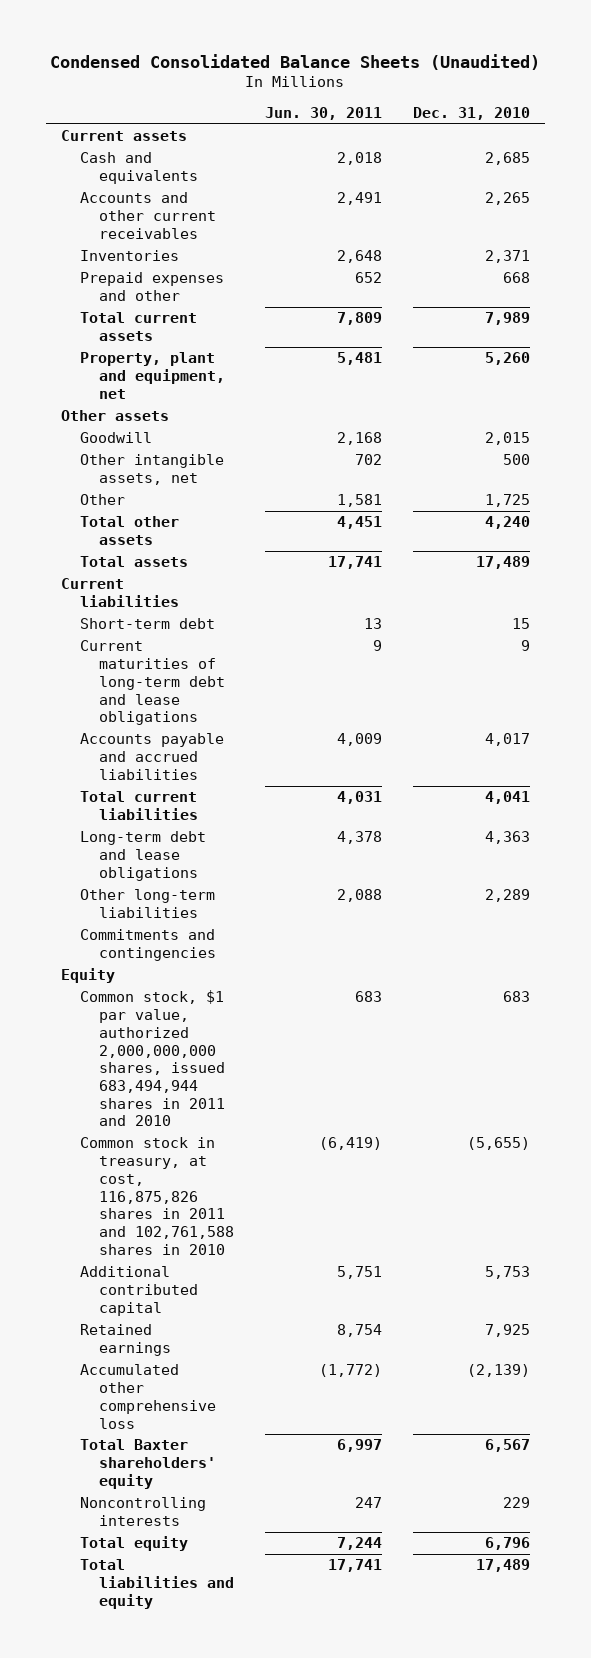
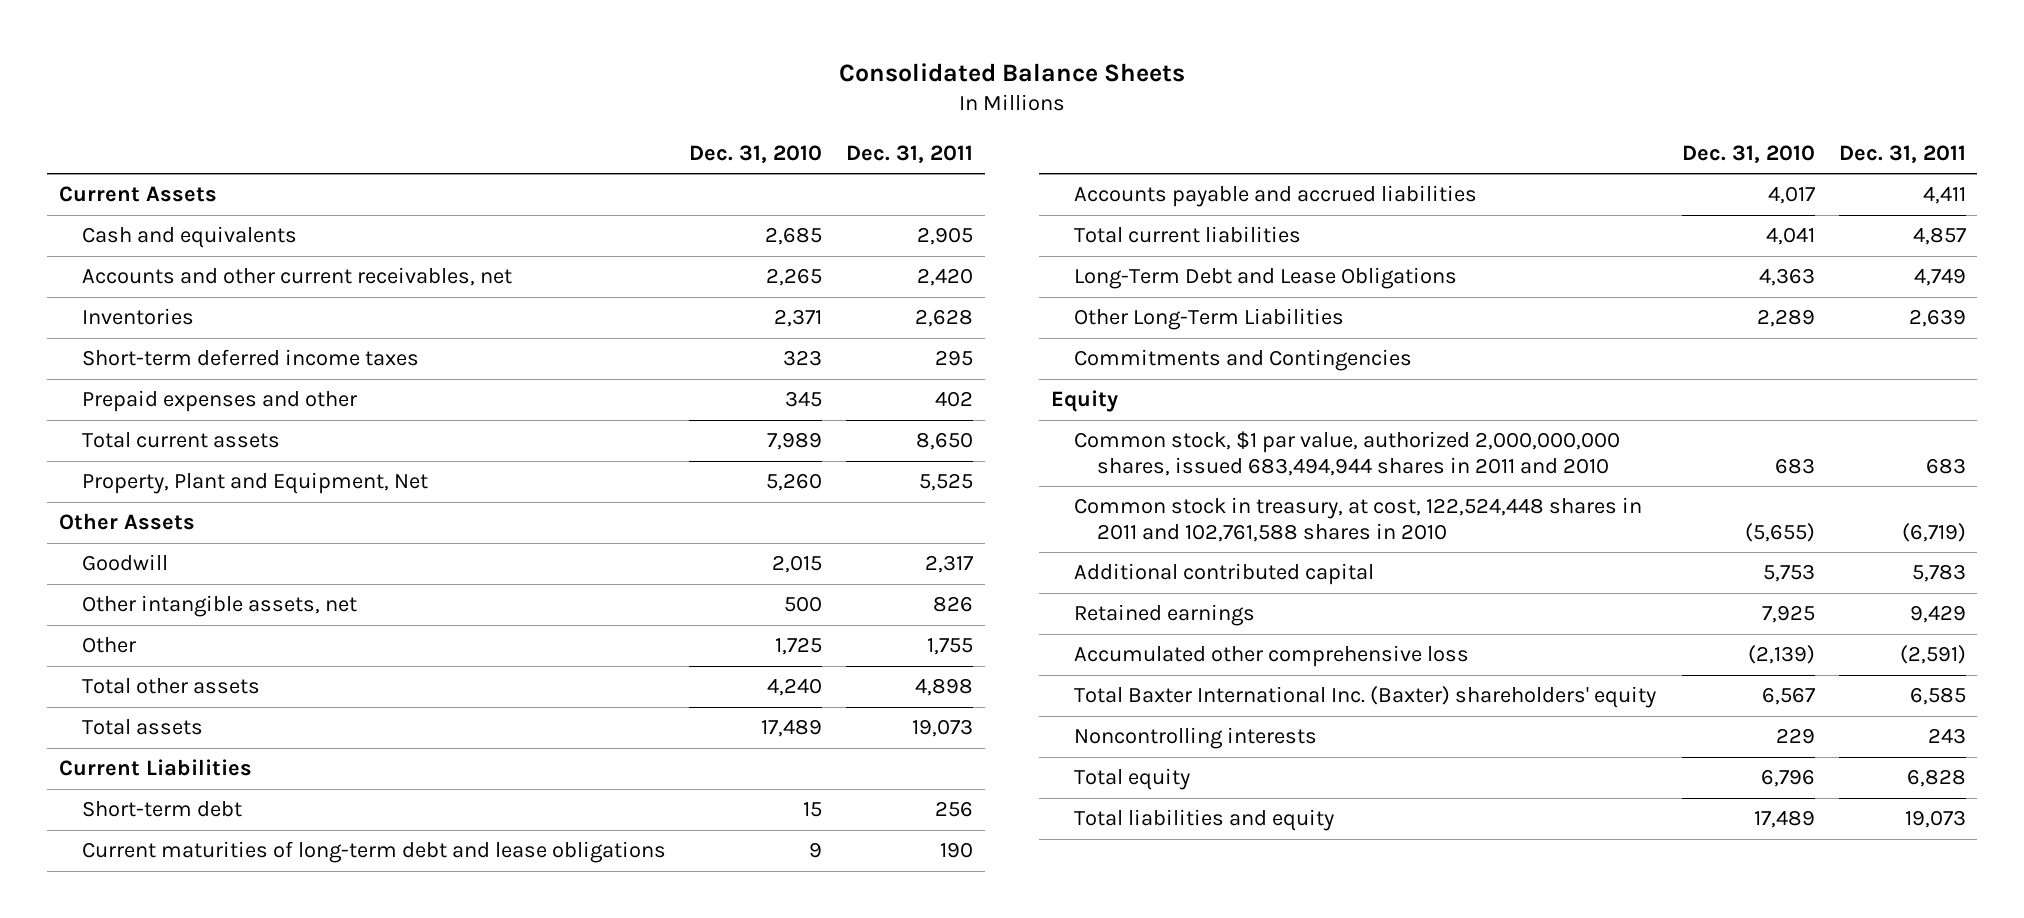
- Condensed Consolidated Balance Sheets (Unaudited)
+ Consolidated Balance Sheets
- | Jun. 30, 2011 | Dec. 31, 2010
+ | Dec. 31, 2010 | Dec. 31, 2011
- Current assets
+ Current Assets
- Accounts and other current receivables | 2,491 | 2,265
+ Accounts and other current receivables, net | 2,265 | 2,420
- Prepaid expenses and other | 652 | 668
+ Short-term deferred income taxes | 323 | 295
+ Prepaid expenses and other | 345 | 402
- Property, plant and equipment, net | 5,481 | 5,260
- Other assets
+ Property, Plant and Equipment, Net | 5,260 | 5,525
+ Other Assets
- Current liabilities
+ Current Liabilities
- Long-term debt and lease obligations | 4,378 | 4,363
- Other long-term liabilities | 2,088 | 2,289
- Commitments and contingencies
+ Long-Term Debt and Lease Obligations | 4,363 | 4,749
+ Other Long-Term Liabilities | 2,289 | 2,639
+ Commitments and Contingencies
- Common stock in treasury, at cost, 116,875,826 shares in 2011 and 102,761,588 shares in 2010 | (6,419) | (5,655)
+ Common stock in treasury, at cost, 122,524,448 shares in 2011 and 102,761,588 shares in 2010 | (5,655) | (6,719)
- Total Baxter shareholders' equity | 6,997 | 6,567
+ Total Baxter International Inc. (Baxter) shareholders' equity | 6,567 | 6,585

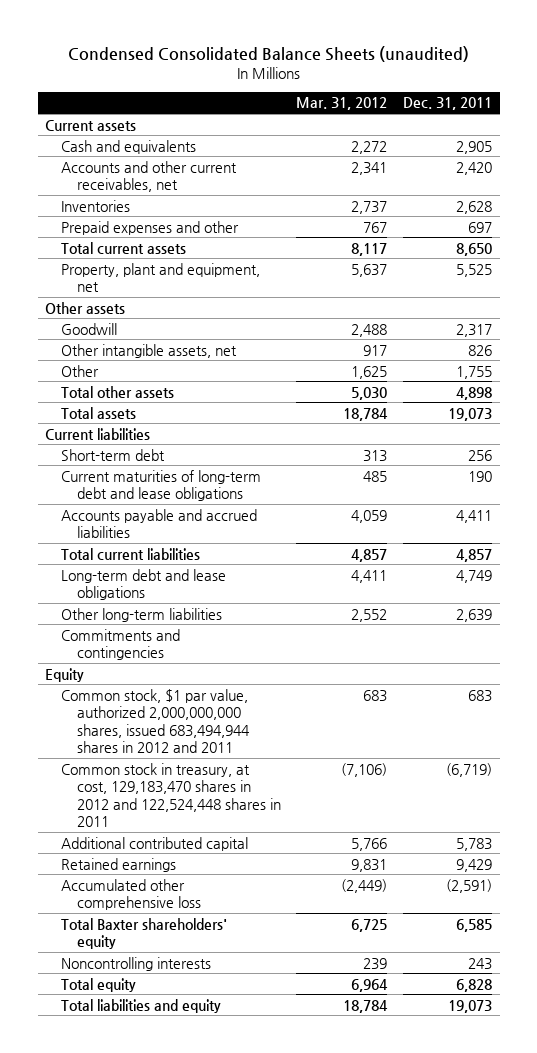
- Consolidated Balance Sheets
+ Condensed Consolidated Balance Sheets (unaudited)
- | Dec. 31, 2010 | Dec. 31, 2011
+ | Mar. 31, 2012 | Dec. 31, 2011
- Current Assets
+ Current assets
- Short-term deferred income taxes | 323 | 295
- Prepaid expenses and other | 345 | 402
+ Prepaid expenses and other | 767 | 697
- Property, Plant and Equipment, Net | 5,260 | 5,525
- Other Assets
+ Property, plant and equipment, net | 5,637 | 5,525
+ Other assets
- Current Liabilities
+ Current liabilities
- Long-Term Debt and Lease Obligations | 4,363 | 4,749
- Other Long-Term Liabilities | 2,289 | 2,639
- Commitments and Contingencies
+ Long-term debt and lease obligations | 4,411 | 4,749
+ Other long-term liabilities | 2,552 | 2,639
+ Commitments and contingencies
- Common stock, $1 par value, authorized 2,000,000,000 shares, issued 683,494,944 shares in 2011 and 2010 | 683 | 683
- Common stock in treasury, at cost, 122,524,448 shares in 2011 and 102,761,588 shares in 2010 | (5,655) | (6,719)
+ Common stock, $1 par value, authorized 2,000,000,000 shares, issued 683,494,944 shares in 2012 and 2011 | 683 | 683
+ Common stock in treasury, at cost, 129,183,470 shares in 2012 and 122,524,448 shares in 2011 | (7,106) | (6,719)
- Total Baxter International Inc. (Baxter) shareholders' equity | 6,567 | 6,585
+ Total Baxter shareholders' equity | 6,725 | 6,585

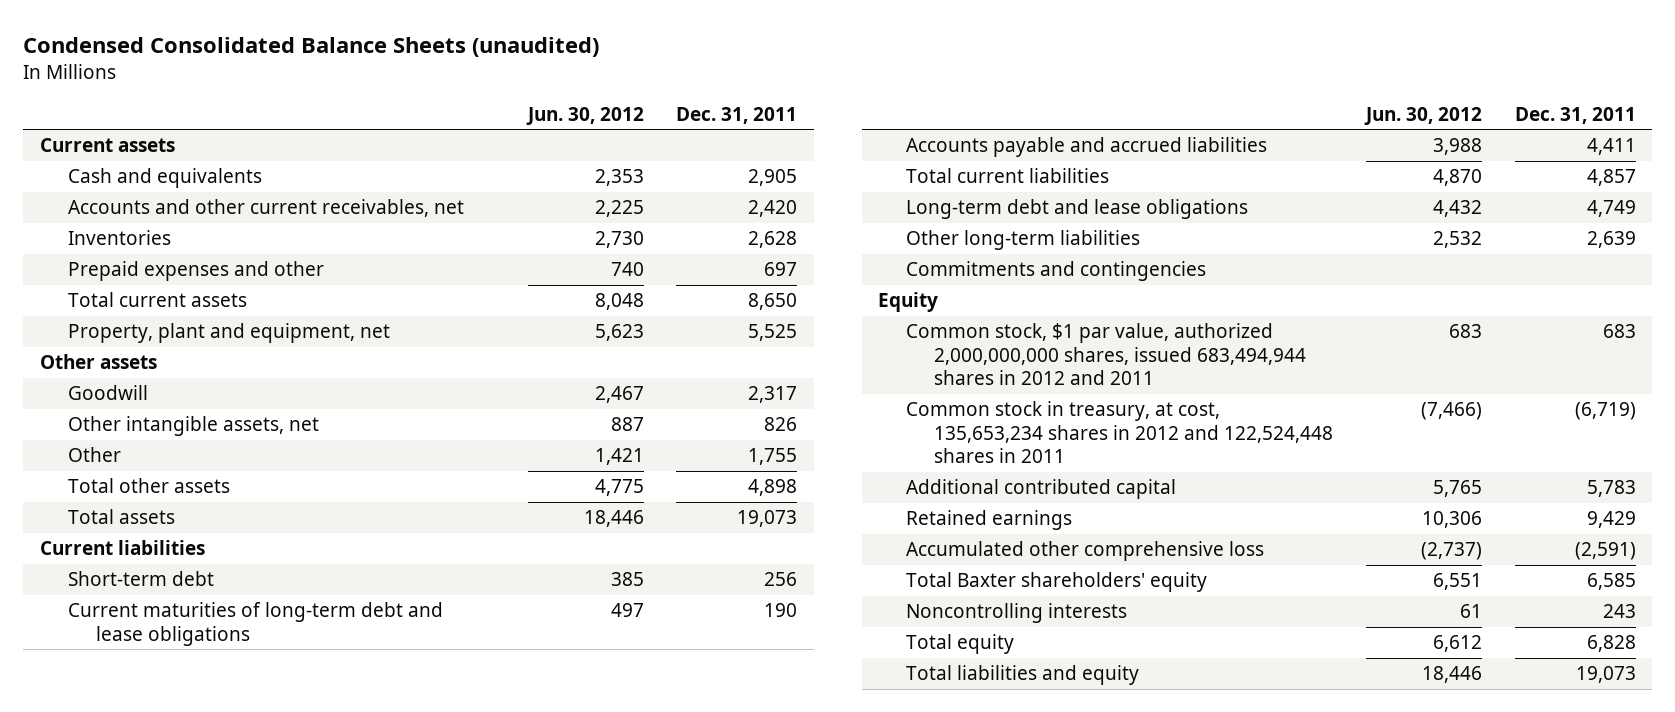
- | Mar. 31, 2012 | Dec. 31, 2011
+ | Jun. 30, 2012 | Dec. 31, 2011
- Common stock in treasury, at cost, 129,183,470 shares in 2012 and 122,524,448 shares in 2011 | (7,106) | (6,719)
+ Common stock in treasury, at cost, 135,653,234 shares in 2012 and 122,524,448 shares in 2011 | (7,466) | (6,719)

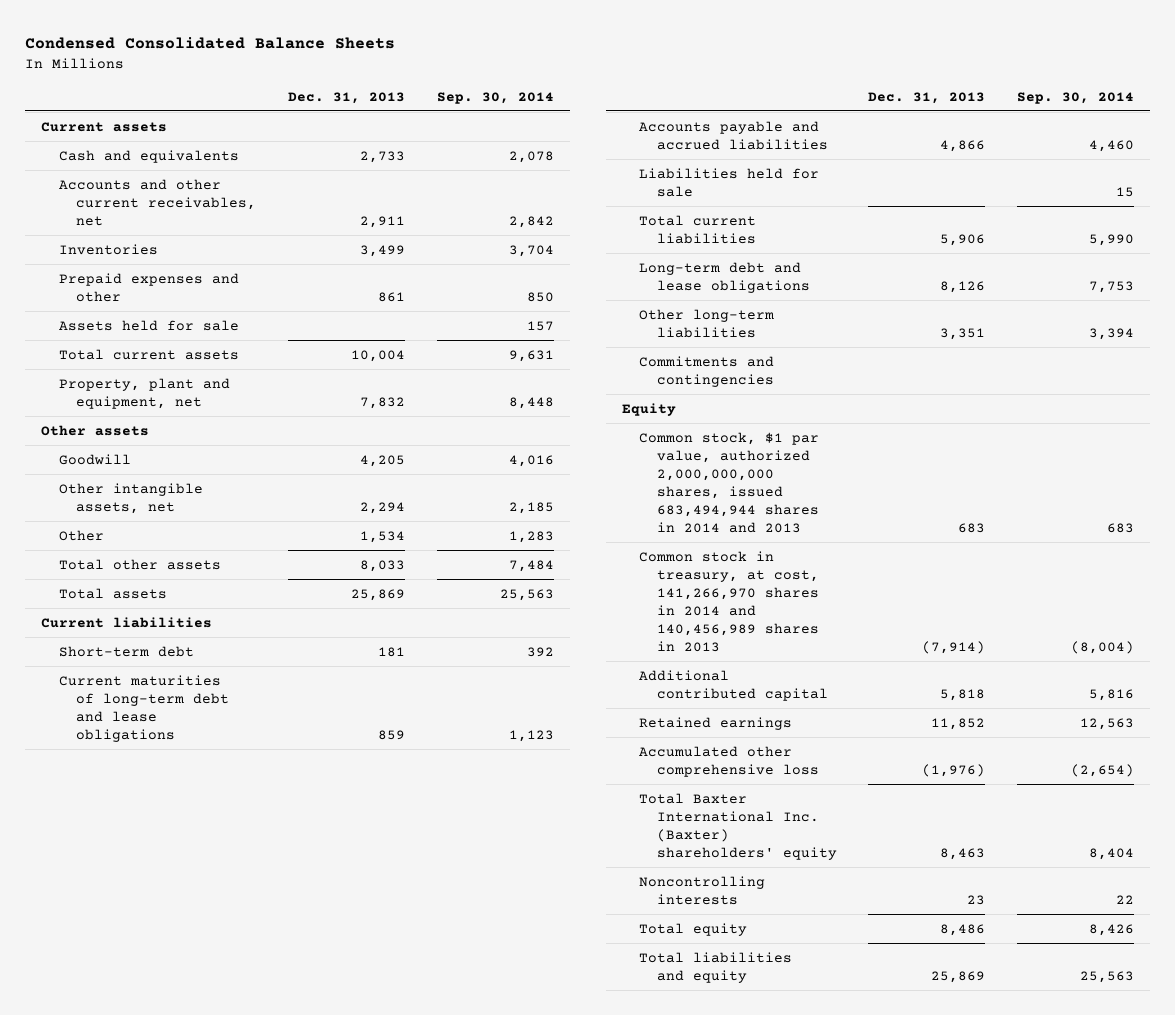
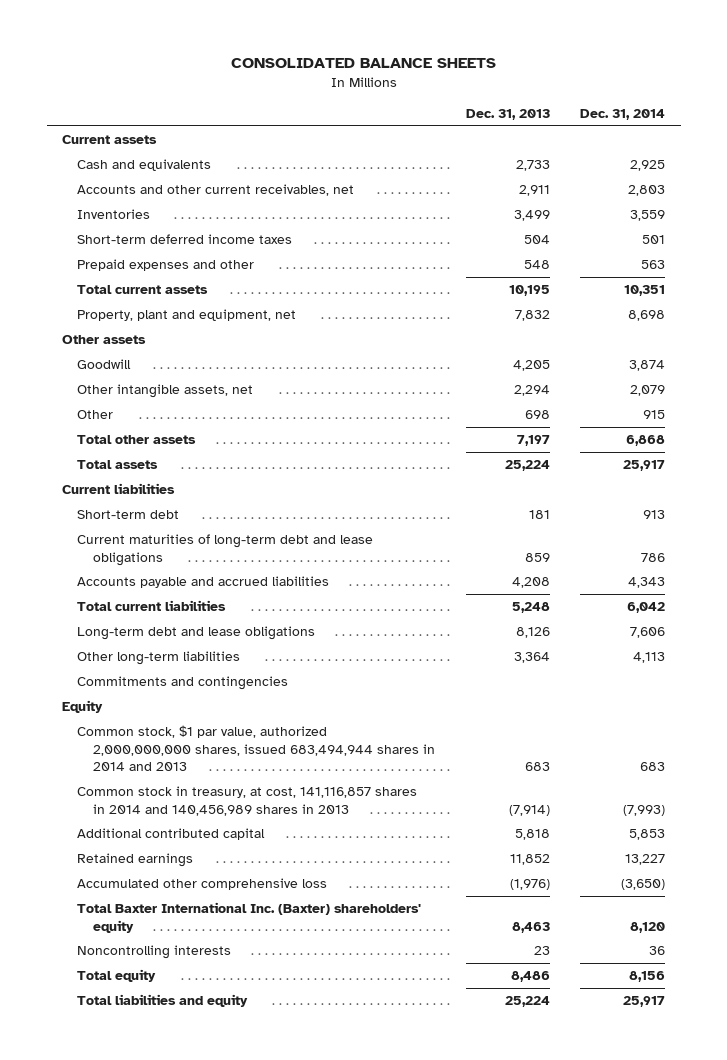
- Condensed Consolidated Balance Sheets
+ CONSOLIDATED BALANCE SHEETS
- | Dec. 31, 2013 | Sep. 30, 2014
+ | Dec. 31, 2013 | Dec. 31, 2014
- Prepaid expenses and other | 861 | 850
- Assets held for sale | | 157
- Total current assets | 10,004 | 9,631
+ Short-term deferred income taxes | 504 | 501
+ Prepaid expenses and other | 548 | 563
+ Total current assets | 10,195 | 10,351
- Other | 1,534 | 1,283
- Total other assets | 8,033 | 7,484
- Total assets | 25,869 | 25,563
+ Other | 698 | 915
+ Total other assets | 7,197 | 6,868
+ Total assets | 25,224 | 25,917
- Accounts payable and accrued liabilities | 4,866 | 4,460
- Liabilities held for sale | | 15
- Total current liabilities | 5,906 | 5,990
+ Accounts payable and accrued liabilities | 4,208 | 4,343
+ Total current liabilities | 5,248 | 6,042
- Other long-term liabilities | 3,351 | 3,394
+ Other long-term liabilities | 3,364 | 4,113
- Common stock in treasury, at cost, 141,266,970 shares in 2014 and 140,456,989 shares in 2013 | (7,914) | (8,004)
+ Common stock in treasury, at cost, 141,116,857 shares in 2014 and 140,456,989 shares in 2013 | (7,914) | (7,993)
- Total liabilities and equity | 25,869 | 25,563
+ Total liabilities and equity | 25,224 | 25,917

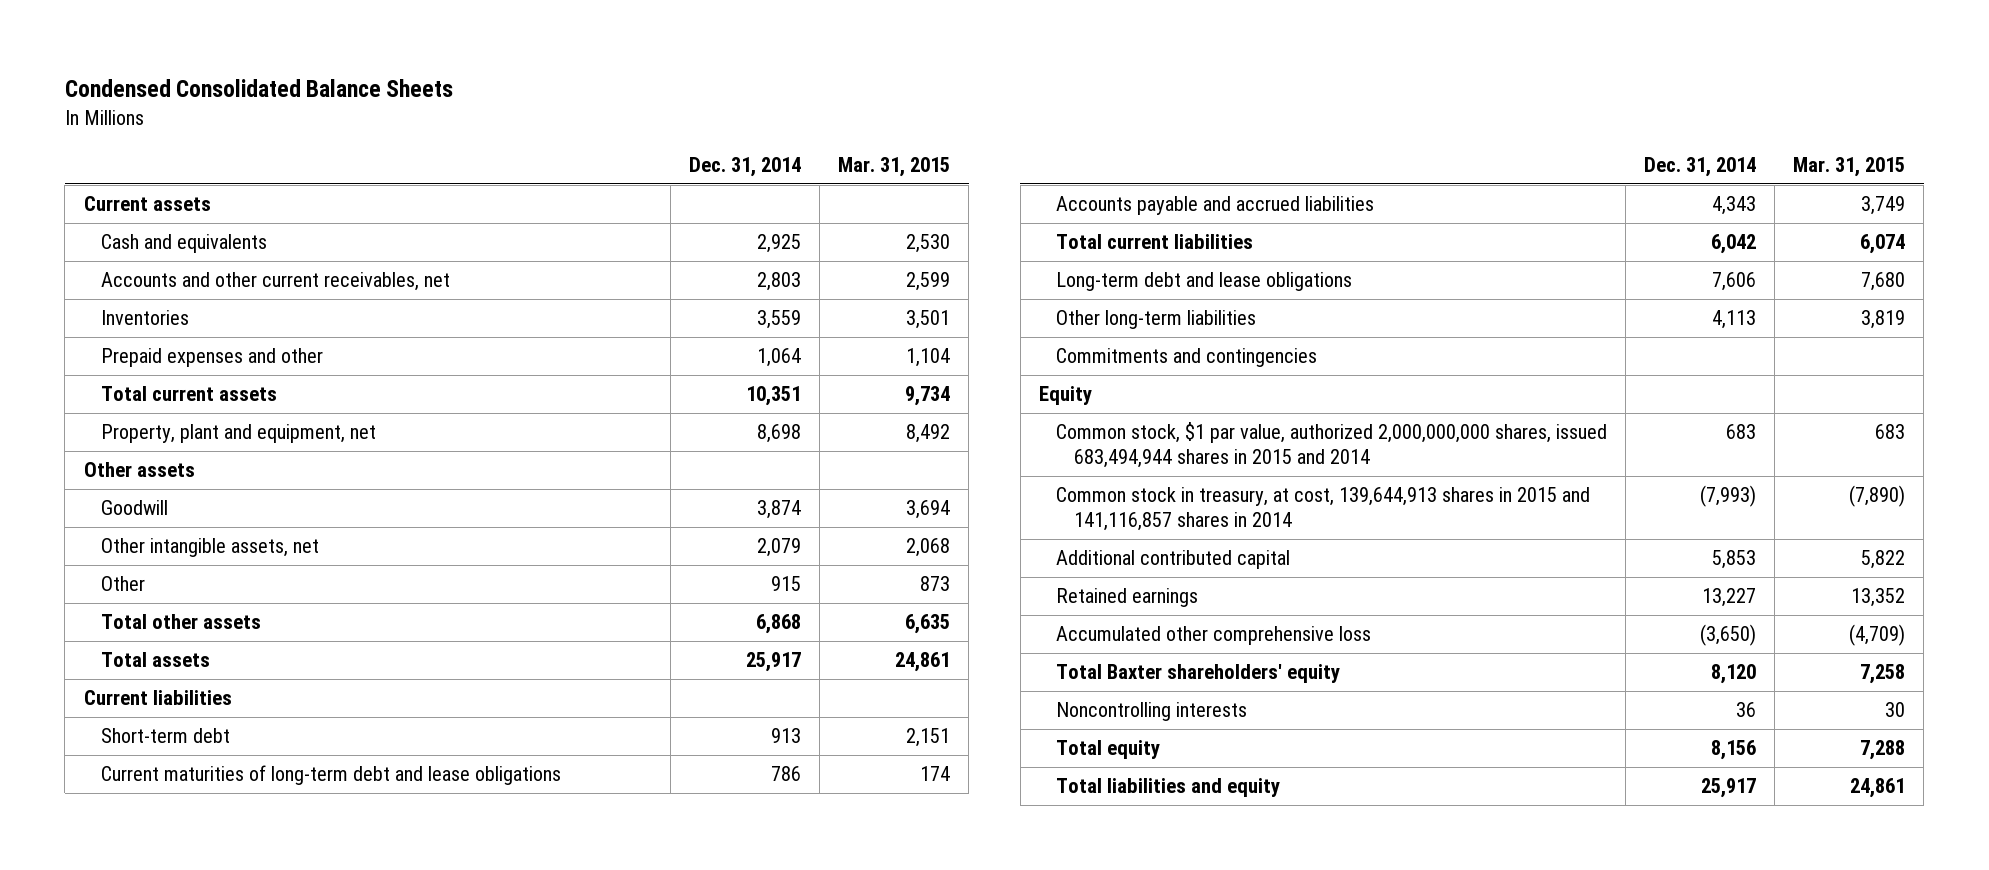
- CONSOLIDATED BALANCE SHEETS
+ Condensed Consolidated Balance Sheets
- | Dec. 31, 2013 | Dec. 31, 2014
+ | Dec. 31, 2014 | Mar. 31, 2015
- Short-term deferred income taxes | 504 | 501
- Prepaid expenses and other | 548 | 563
+ Prepaid expenses and other | 1,064 | 1,104
- Common stock, $1 par value, authorized 2,000,000,000 shares, issued 683,494,944 shares in 2014 and 2013 | 683 | 683
- Common stock in treasury, at cost, 141,116,857 shares in 2014 and 140,456,989 shares in 2013 | (7,914) | (7,993)
+ Common stock, $1 par value, authorized 2,000,000,000 shares, issued 683,494,944 shares in 2015 and 2014 | 683 | 683
+ Common stock in treasury, at cost, 139,644,913 shares in 2015 and 141,116,857 shares in 2014 | (7,993) | (7,890)
- Total Baxter International Inc. (Baxter) shareholders' equity | 8,463 | 8,120
+ Total Baxter shareholders' equity | 8,120 | 7,258

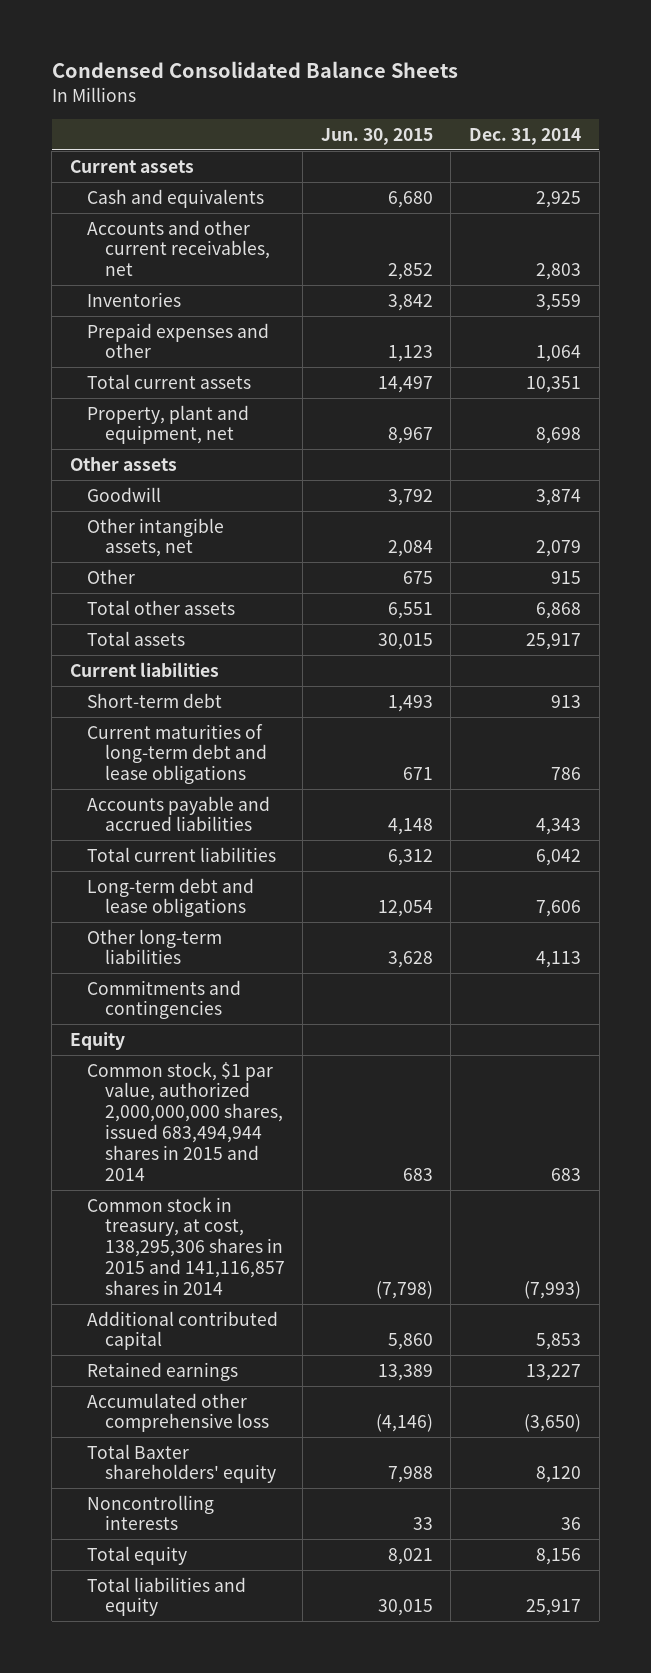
- | Dec. 31, 2014 | Mar. 31, 2015
+ | Jun. 30, 2015 | Dec. 31, 2014
- Common stock in treasury, at cost, 139,644,913 shares in 2015 and 141,116,857 shares in 2014 | (7,993) | (7,890)
+ Common stock in treasury, at cost, 138,295,306 shares in 2015 and 141,116,857 shares in 2014 | (7,798) | (7,993)

